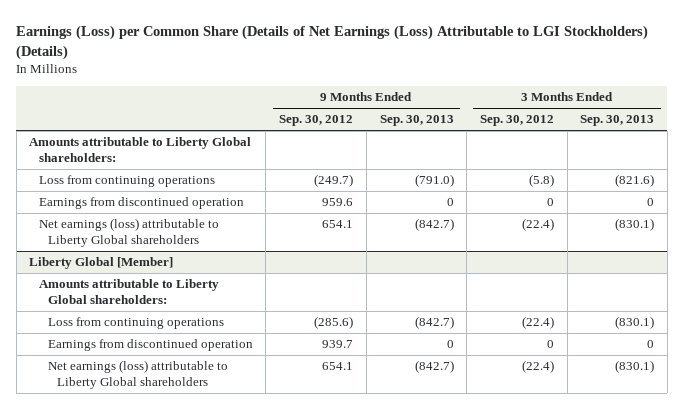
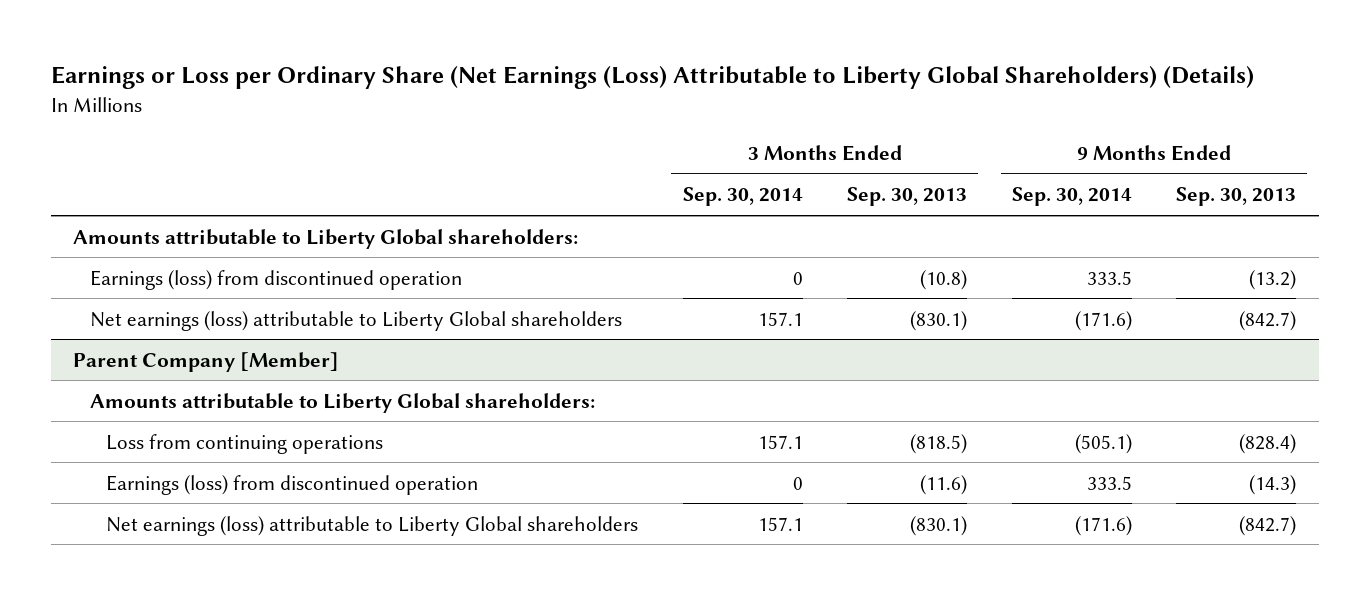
- Earnings (Loss) per Common Share (Details of Net Earnings (Loss) Attributable to LGI Stockholders) (Details)
+ Earnings or Loss per Ordinary Share (Net Earnings (Loss) Attributable to Liberty Global Shareholders) (Details)
- | 9 Months Ended Sep. 30, 2012 | 9 Months Ended Sep. 30, 2013 | 3 Months Ended Sep. 30, 2012 | 3 Months Ended Sep. 30, 2013
+ | 3 Months Ended Sep. 30, 2014 | 3 Months Ended Sep. 30, 2013 | 9 Months Ended Sep. 30, 2014 | 9 Months Ended Sep. 30, 2013
- Loss from continuing operations | (249.7) | (791.0) | (5.8) | (821.6)
- Earnings from discontinued operation | 959.6 | 0 | 0 | 0
+ Earnings (loss) from discontinued operation | 0 | (10.8) | 333.5 | (13.2)
- Liberty Global [Member]
+ Parent Company [Member]
- Loss from continuing operations | (285.6) | (842.7) | (22.4) | (830.1)
- Earnings from discontinued operation | 939.7 | 0 | 0 | 0
+ Loss from continuing operations | 157.1 | (818.5) | (505.1) | (828.4)
+ Earnings (loss) from discontinued operation | 0 | (11.6) | 333.5 | (14.3)

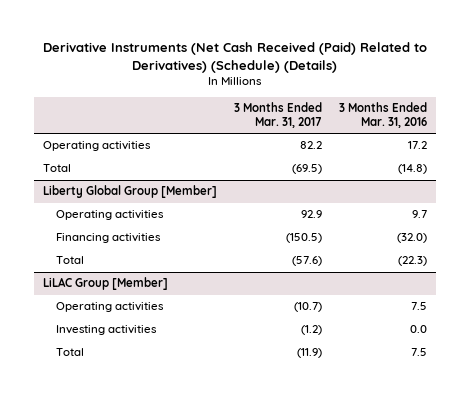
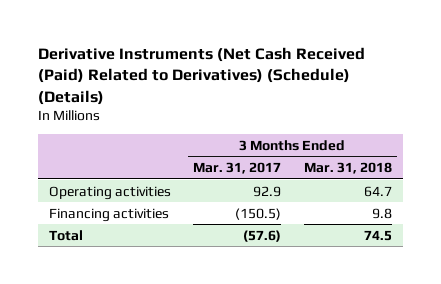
- | 3 Months Ended Mar. 31, 2017 | 3 Months Ended Mar. 31, 2016
+ | 3 Months Ended Mar. 31, 2017 | 3 Months Ended Mar. 31, 2018
- Operating activities | 82.2 | 17.2
- Total | (69.5) | (14.8)
- Liberty Global Group [Member]
- LiLAC Group [Member]
- Operating activities | (10.7) | 7.5
- Investing activities | (1.2) | 0.0
- Total | (11.9) | 7.5

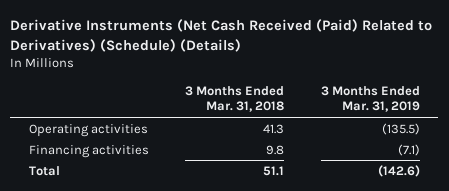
- | 3 Months Ended Mar. 31, 2017 | 3 Months Ended Mar. 31, 2018
+ | 3 Months Ended Mar. 31, 2018 | 3 Months Ended Mar. 31, 2019
- Operating activities | 92.9 | 64.7
+ Operating activities | 41.3 | (135.5)
- Total | (57.6) | 74.5
+ Total | 51.1 | (142.6)

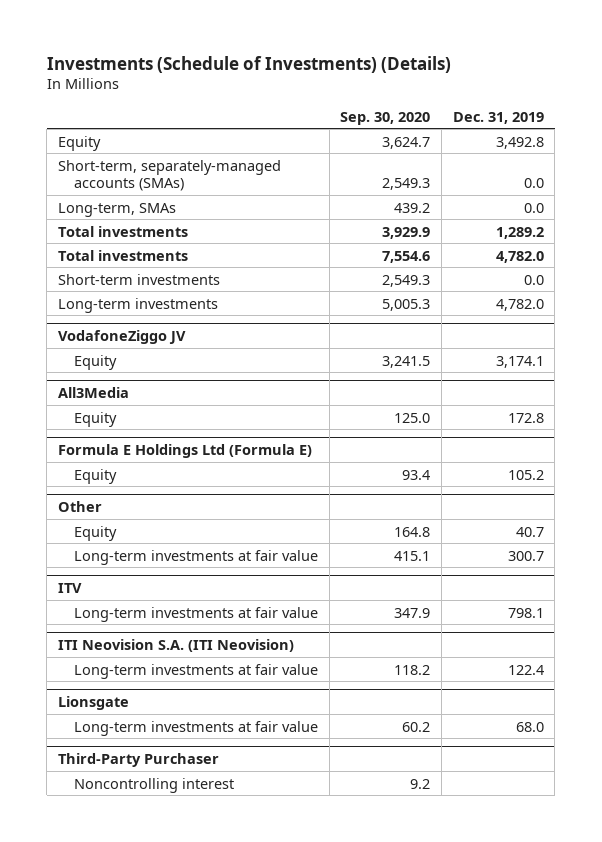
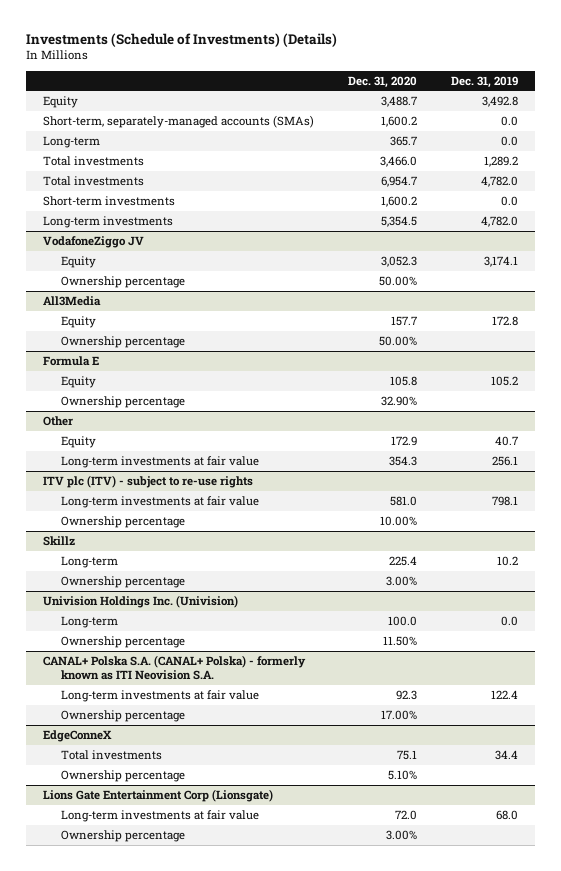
- | Sep. 30, 2020 | Dec. 31, 2019
+ | Dec. 31, 2020 | Dec. 31, 2019
- Long-term, SMAs | 439.2 | 0.0
+ Long-term | 365.7 | 0.0
@ VodafoneZiggo JV
+ Ownership percentage | 50.00% |
- Formula E Holdings Ltd (Formula E)
@ All3Media
+ Ownership percentage | 50.00% |
+ Formula E
+ Ownership percentage | 32.90% |
@ Other
- Long-term investments at fair value | 415.1 | 300.7
- ITV
@ Other
+ Long-term investments at fair value | 354.3 | 256.1
+ ITV plc (ITV) - subject to re-use rights
- ITI Neovision S.A. (ITI Neovision)
+ Ownership percentage | 10.00% |
+ Skillz
+ Long-term | 225.4 | 10.2
+ Ownership percentage | 3.00% |
+ Univision Holdings Inc. (Univision)
+ Long-term | 100.0 | 0.0
+ Ownership percentage | 11.50% |
+ CANAL+ Polska S.A. (CANAL+ Polska) - formerly known as ITI Neovision S.A.
- Lionsgate
+ Ownership percentage | 17.00% |
+ EdgeConneX
+ Total investments | 75.1 | 34.4
+ Ownership percentage | 5.10% |
+ Lions Gate Entertainment Corp (Lionsgate)
- Third-Party Purchaser
- Noncontrolling interest | 9.2 |
+ Ownership percentage | 3.00% |

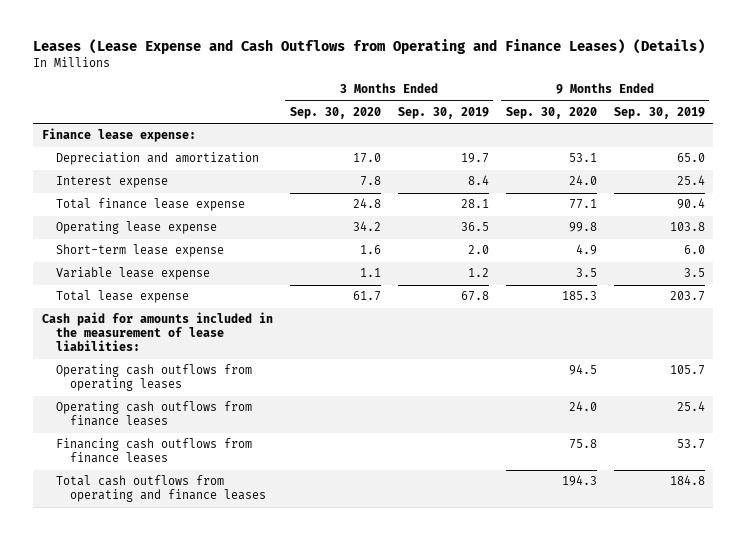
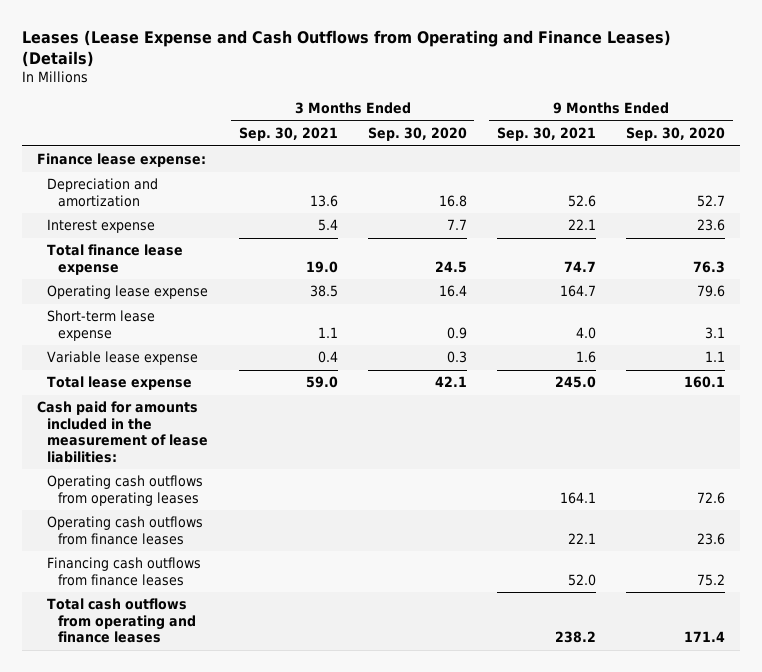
- | 3 Months Ended Sep. 30, 2020 | 3 Months Ended Sep. 30, 2019 | 9 Months Ended Sep. 30, 2020 | 9 Months Ended Sep. 30, 2019
+ | 3 Months Ended Sep. 30, 2021 | 3 Months Ended Sep. 30, 2020 | 9 Months Ended Sep. 30, 2021 | 9 Months Ended Sep. 30, 2020
- Depreciation and amortization | 17.0 | 19.7 | 53.1 | 65.0
- Interest expense | 7.8 | 8.4 | 24.0 | 25.4
- Total finance lease expense | 24.8 | 28.1 | 77.1 | 90.4
- Operating lease expense | 34.2 | 36.5 | 99.8 | 103.8
- Short-term lease expense | 1.6 | 2.0 | 4.9 | 6.0
- Variable lease expense | 1.1 | 1.2 | 3.5 | 3.5
- Total lease expense | 61.7 | 67.8 | 185.3 | 203.7
+ Depreciation and amortization | 13.6 | 16.8 | 52.6 | 52.7
+ Interest expense | 5.4 | 7.7 | 22.1 | 23.6
+ Total finance lease expense | 19.0 | 24.5 | 74.7 | 76.3
+ Operating lease expense | 38.5 | 16.4 | 164.7 | 79.6
+ Short-term lease expense | 1.1 | 0.9 | 4.0 | 3.1
+ Variable lease expense | 0.4 | 0.3 | 1.6 | 1.1
+ Total lease expense | 59.0 | 42.1 | 245.0 | 160.1
- Operating cash outflows from operating leases | | | 94.5 | 105.7
- Operating cash outflows from finance leases | | | 24.0 | 25.4
- Financing cash outflows from finance leases | | | 75.8 | 53.7
- Total cash outflows from operating and finance leases | | | 194.3 | 184.8
+ Operating cash outflows from operating leases | | | 164.1 | 72.6
+ Operating cash outflows from finance leases | | | 22.1 | 23.6
+ Financing cash outflows from finance leases | | | 52.0 | 75.2
+ Total cash outflows from operating and finance leases | | | 238.2 | 171.4

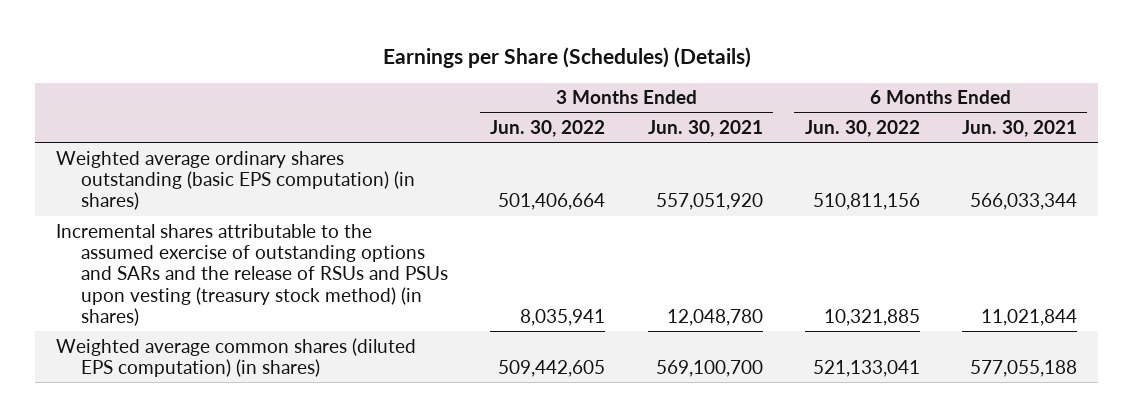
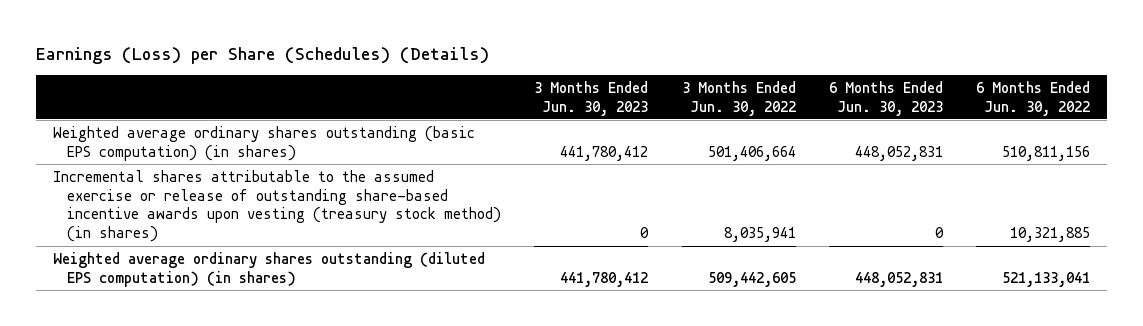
- Earnings per Share (Schedules) (Details)
+ Earnings (Loss) per Share (Schedules) (Details)
- | 3 Months Ended Jun. 30, 2022 | 3 Months Ended Jun. 30, 2021 | 6 Months Ended Jun. 30, 2022 | 6 Months Ended Jun. 30, 2021
+ | 3 Months Ended Jun. 30, 2023 | 3 Months Ended Jun. 30, 2022 | 6 Months Ended Jun. 30, 2023 | 6 Months Ended Jun. 30, 2022
- Incremental shares attributable to the assumed exercise of outstanding options and SARs and the release of RSUs and PSUs upon vesting (treasury stock method) (in shares) | 8,035,941 | 12,048,780 | 10,321,885 | 11,021,844
- Weighted average common shares (diluted EPS computation) (in shares) | 509,442,605 | 569,100,700 | 521,133,041 | 577,055,188
+ Incremental shares attributable to the assumed exercise or release of outstanding share-based incentive awards upon vesting (treasury stock method) (in shares) | 0 | 8,035,941 | 0 | 10,321,885
+ Weighted average ordinary shares outstanding (diluted EPS computation) (in shares) | 441,780,412 | 509,442,605 | 448,052,831 | 521,133,041

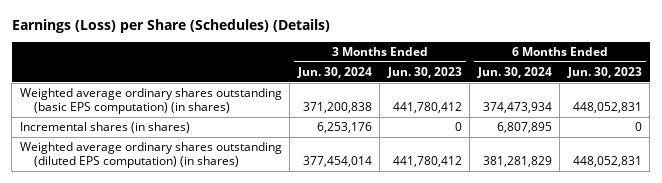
- | 3 Months Ended Jun. 30, 2023 | 3 Months Ended Jun. 30, 2022 | 6 Months Ended Jun. 30, 2023 | 6 Months Ended Jun. 30, 2022
+ | 3 Months Ended Jun. 30, 2024 | 3 Months Ended Jun. 30, 2023 | 6 Months Ended Jun. 30, 2024 | 6 Months Ended Jun. 30, 2023
- Incremental shares attributable to the assumed exercise or release of outstanding share-based incentive awards upon vesting (treasury stock method) (in shares) | 0 | 8,035,941 | 0 | 10,321,885
+ Incremental shares (in shares) | 6,253,176 | 0 | 6,807,895 | 0

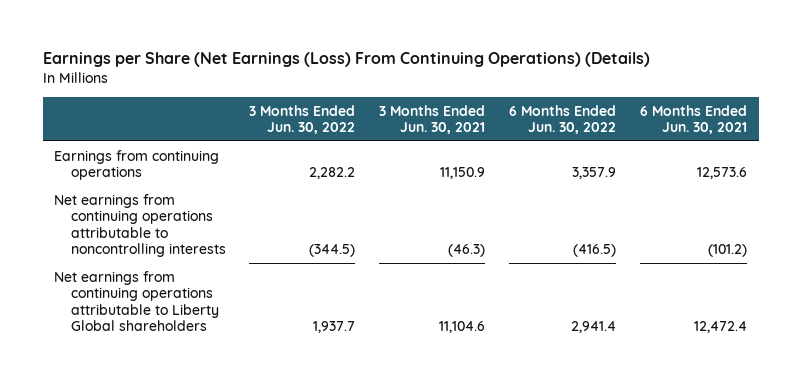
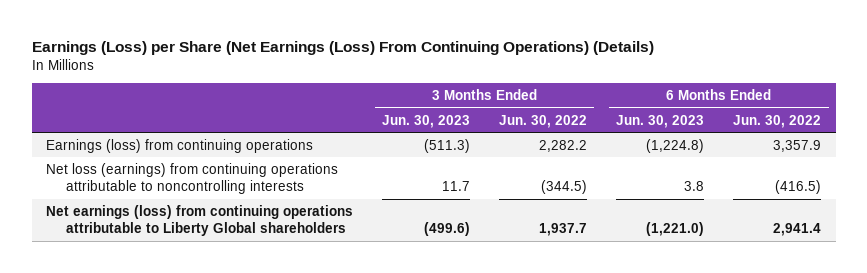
- Earnings per Share (Net Earnings (Loss) From Continuing Operations) (Details)
+ Earnings (Loss) per Share (Net Earnings (Loss) From Continuing Operations) (Details)
- | 3 Months Ended Jun. 30, 2022 | 3 Months Ended Jun. 30, 2021 | 6 Months Ended Jun. 30, 2022 | 6 Months Ended Jun. 30, 2021
+ | 3 Months Ended Jun. 30, 2023 | 3 Months Ended Jun. 30, 2022 | 6 Months Ended Jun. 30, 2023 | 6 Months Ended Jun. 30, 2022
- Earnings from continuing operations | 2,282.2 | 11,150.9 | 3,357.9 | 12,573.6
- Net earnings from continuing operations attributable to noncontrolling interests | (344.5) | (46.3) | (416.5) | (101.2)
- Net earnings from continuing operations attributable to Liberty Global shareholders | 1,937.7 | 11,104.6 | 2,941.4 | 12,472.4
+ Earnings (loss) from continuing operations | (511.3) | 2,282.2 | (1,224.8) | 3,357.9
+ Net loss (earnings) from continuing operations attributable to noncontrolling interests | 11.7 | (344.5) | 3.8 | (416.5)
+ Net earnings (loss) from continuing operations attributable to Liberty Global shareholders | (499.6) | 1,937.7 | (1,221.0) | 2,941.4

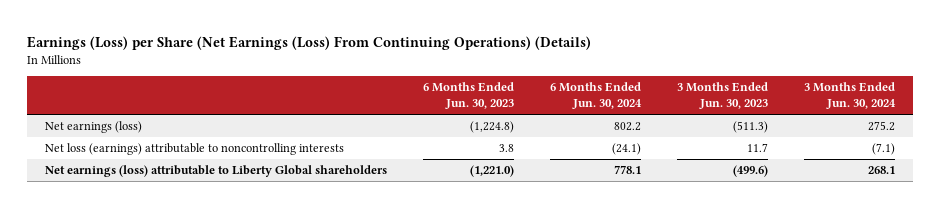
- | 3 Months Ended Jun. 30, 2023 | 3 Months Ended Jun. 30, 2022 | 6 Months Ended Jun. 30, 2023 | 6 Months Ended Jun. 30, 2022
+ | 6 Months Ended Jun. 30, 2023 | 6 Months Ended Jun. 30, 2024 | 3 Months Ended Jun. 30, 2023 | 3 Months Ended Jun. 30, 2024
- Earnings (loss) from continuing operations | (511.3) | 2,282.2 | (1,224.8) | 3,357.9
- Net loss (earnings) from continuing operations attributable to noncontrolling interests | 11.7 | (344.5) | 3.8 | (416.5)
- Net earnings (loss) from continuing operations attributable to Liberty Global shareholders | (499.6) | 1,937.7 | (1,221.0) | 2,941.4
+ Net earnings (loss) | (1,224.8) | 802.2 | (511.3) | 275.2
+ Net loss (earnings) attributable to noncontrolling interests | 3.8 | (24.1) | 11.7 | (7.1)
+ Net earnings (loss) attributable to Liberty Global shareholders | (1,221.0) | 778.1 | (499.6) | 268.1

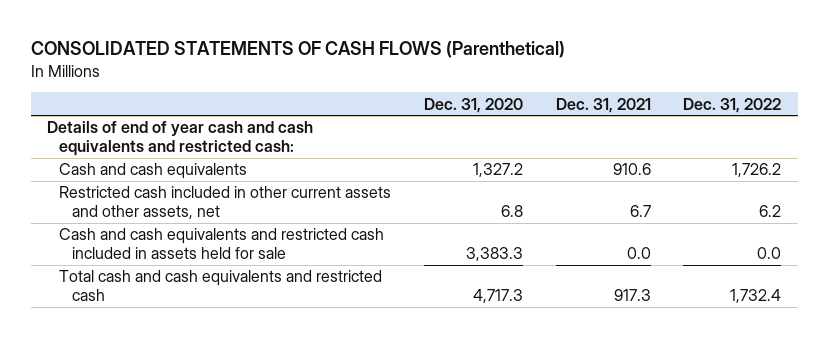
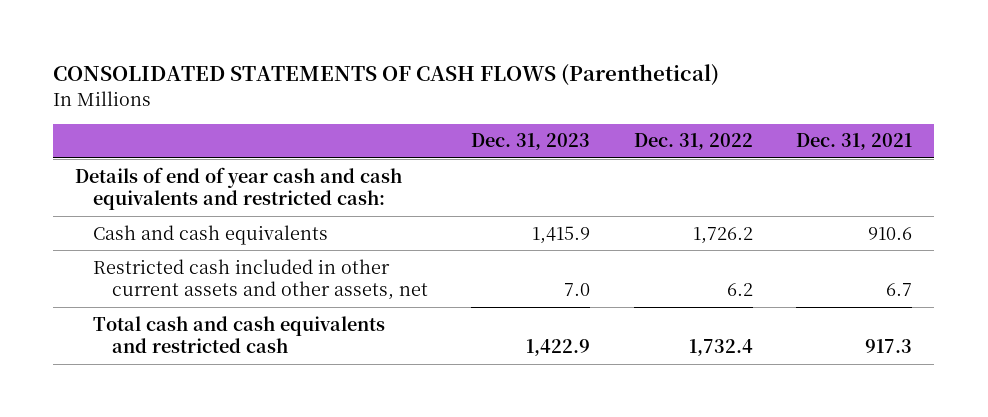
- | Dec. 31, 2020 | Dec. 31, 2021 | Dec. 31, 2022
+ | Dec. 31, 2023 | Dec. 31, 2022 | Dec. 31, 2021
- Cash and cash equivalents and restricted cash included in assets held for sale | 3,383.3 | 0.0 | 0.0

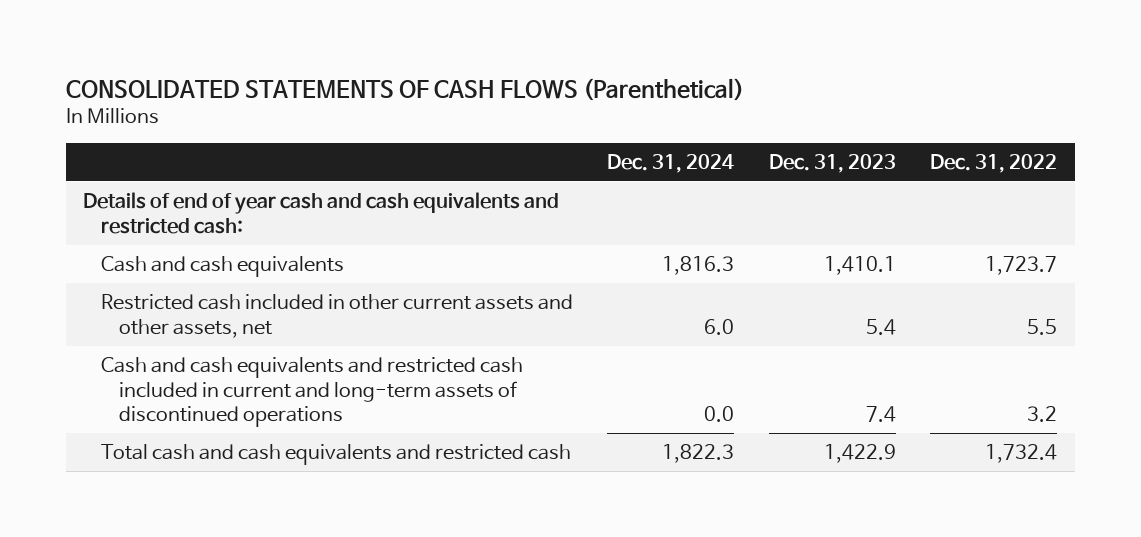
- | Dec. 31, 2023 | Dec. 31, 2022 | Dec. 31, 2021
+ | Dec. 31, 2024 | Dec. 31, 2023 | Dec. 31, 2022
- Cash and cash equivalents | 1,415.9 | 1,726.2 | 910.6
- Restricted cash included in other current assets and other assets, net | 7.0 | 6.2 | 6.7
+ Cash and cash equivalents | 1,816.3 | 1,410.1 | 1,723.7
+ Restricted cash included in other current assets and other assets, net | 6.0 | 5.4 | 5.5
+ Cash and cash equivalents and restricted cash included in current and long-term assets of discontinued operations | 0.0 | 7.4 | 3.2

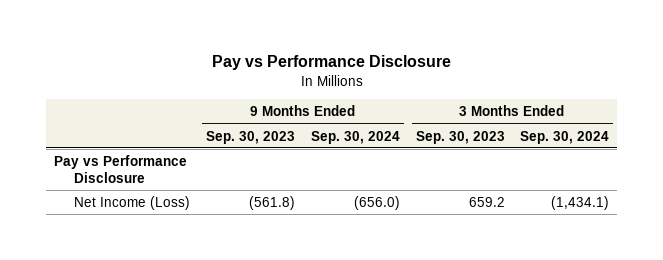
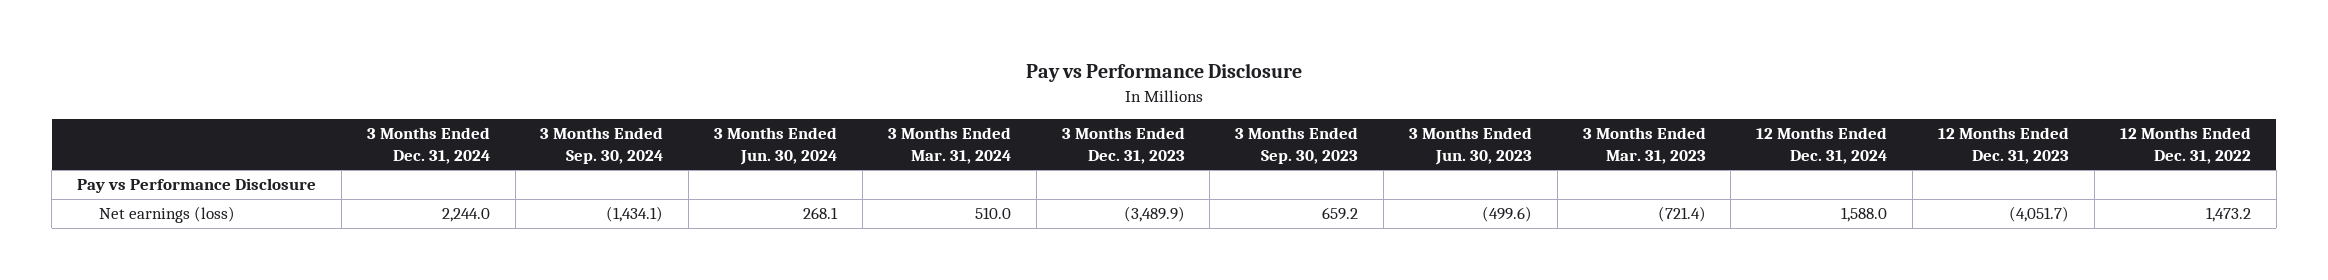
- | 9 Months Ended Sep. 30, 2023 | 9 Months Ended Sep. 30, 2024 | 3 Months Ended Sep. 30, 2023 | 3 Months Ended Sep. 30, 2024
+ | 3 Months Ended Dec. 31, 2024 | 3 Months Ended Sep. 30, 2024 | 3 Months Ended Jun. 30, 2024 | 3 Months Ended Mar. 31, 2024 | 3 Months Ended Dec. 31, 2023 | 3 Months Ended Sep. 30, 2023 | 3 Months Ended Jun. 30, 2023 | 3 Months Ended Mar. 31, 2023 | 12 Months Ended Dec. 31, 2024 | 12 Months Ended Dec. 31, 2023 | 12 Months Ended Dec. 31, 2022
- Net Income (Loss) | (561.8) | (656.0) | 659.2 | (1,434.1)
+ Net earnings (loss) | 2,244.0 | (1,434.1) | 268.1 | 510.0 | (3,489.9) | 659.2 | (499.6) | (721.4) | 1,588.0 | (4,051.7) | 1,473.2

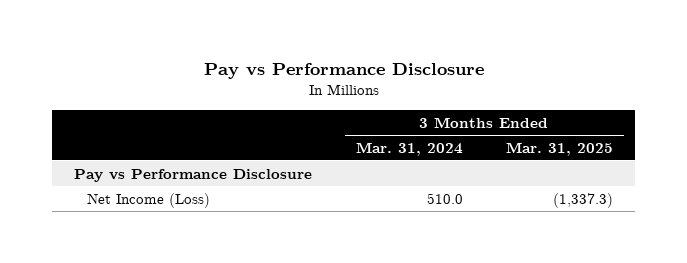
- | 3 Months Ended Dec. 31, 2024 | 3 Months Ended Sep. 30, 2024 | 3 Months Ended Jun. 30, 2024 | 3 Months Ended Mar. 31, 2024 | 3 Months Ended Dec. 31, 2023 | 3 Months Ended Sep. 30, 2023 | 3 Months Ended Jun. 30, 2023 | 3 Months Ended Mar. 31, 2023 | 12 Months Ended Dec. 31, 2024 | 12 Months Ended Dec. 31, 2023 | 12 Months Ended Dec. 31, 2022
+ | 3 Months Ended Mar. 31, 2024 | 3 Months Ended Mar. 31, 2025
- Net earnings (loss) | 2,244.0 | (1,434.1) | 268.1 | 510.0 | (3,489.9) | 659.2 | (499.6) | (721.4) | 1,588.0 | (4,051.7) | 1,473.2
+ Net Income (Loss) | 510.0 | (1,337.3)

